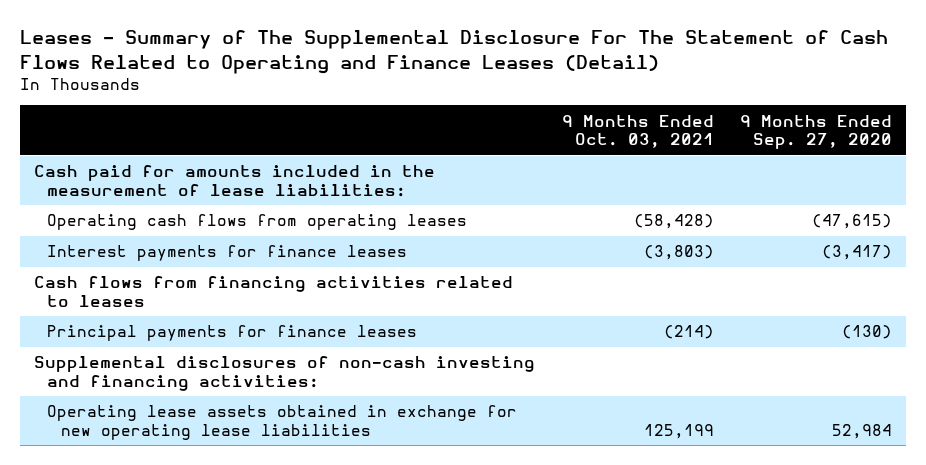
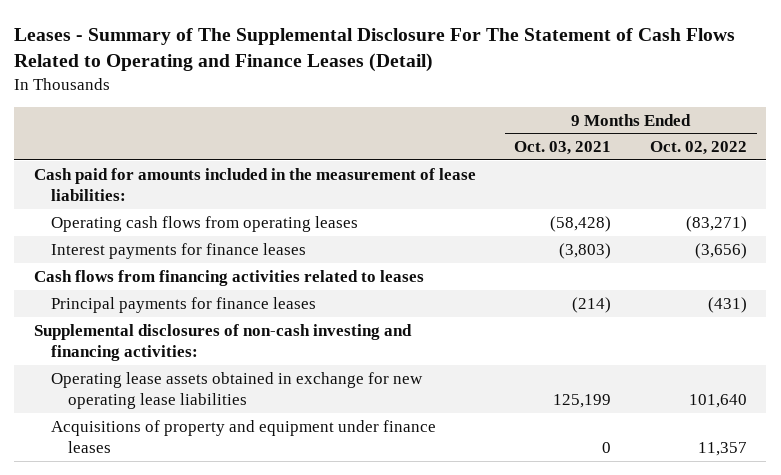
- | 9 Months Ended Oct. 03, 2021 | 9 Months Ended Sep. 27, 2020
+ | 9 Months Ended Oct. 03, 2021 | 9 Months Ended Oct. 02, 2022
+ Acquisitions of property and equipment under finance leases | 0 | 11,357

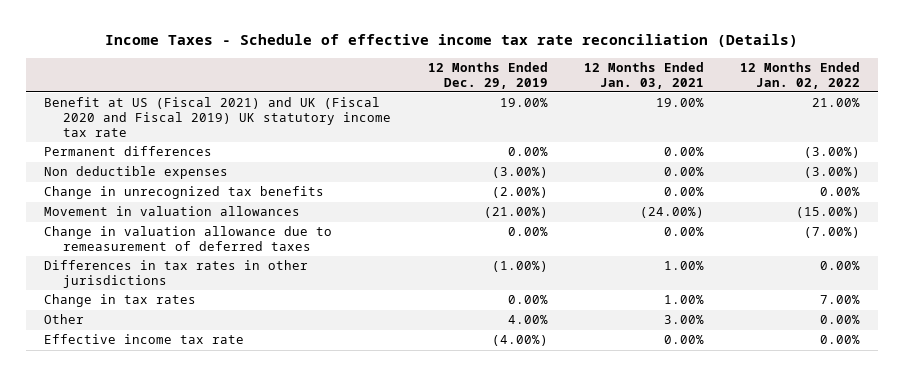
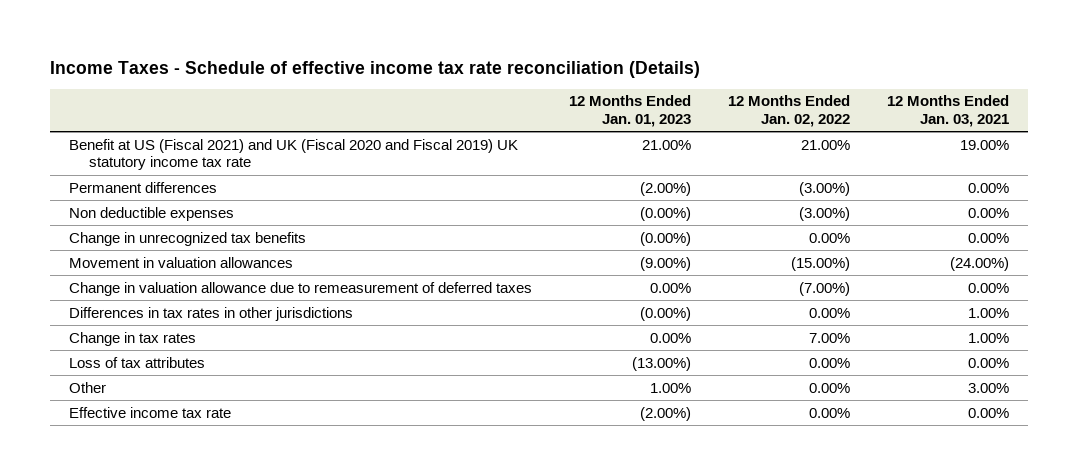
- | 12 Months Ended Dec. 29, 2019 | 12 Months Ended Jan. 03, 2021 | 12 Months Ended Jan. 02, 2022
+ | 12 Months Ended Jan. 01, 2023 | 12 Months Ended Jan. 02, 2022 | 12 Months Ended Jan. 03, 2021
+ Loss of tax attributes | (13.00%) | 0.00% | 0.00%

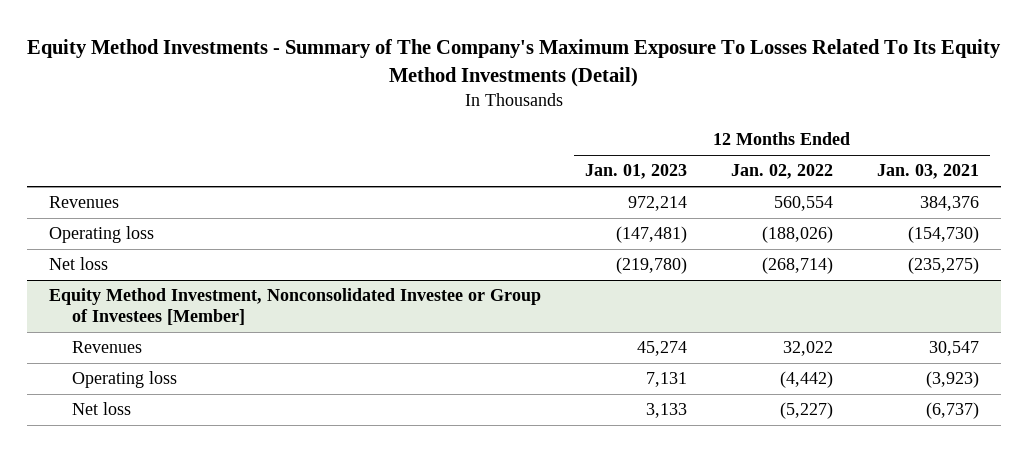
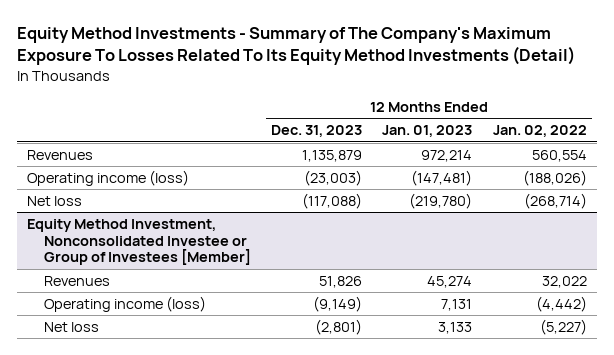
- | 12 Months Ended Jan. 01, 2023 | 12 Months Ended Jan. 02, 2022 | 12 Months Ended Jan. 03, 2021
+ | 12 Months Ended Dec. 31, 2023 | 12 Months Ended Jan. 01, 2023 | 12 Months Ended Jan. 02, 2022
- Operating loss | (147,481) | (188,026) | (154,730)
+ Operating income (loss) | (23,003) | (147,481) | (188,026)
@ Equity Method Investment, Nonconsolidated Investee or Group of Investees [Member]
- Operating loss | 7,131 | (4,442) | (3,923)
+ Operating income (loss) | (9,149) | 7,131 | (4,442)

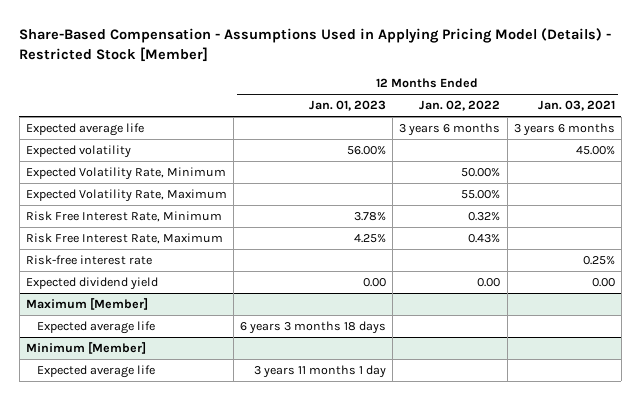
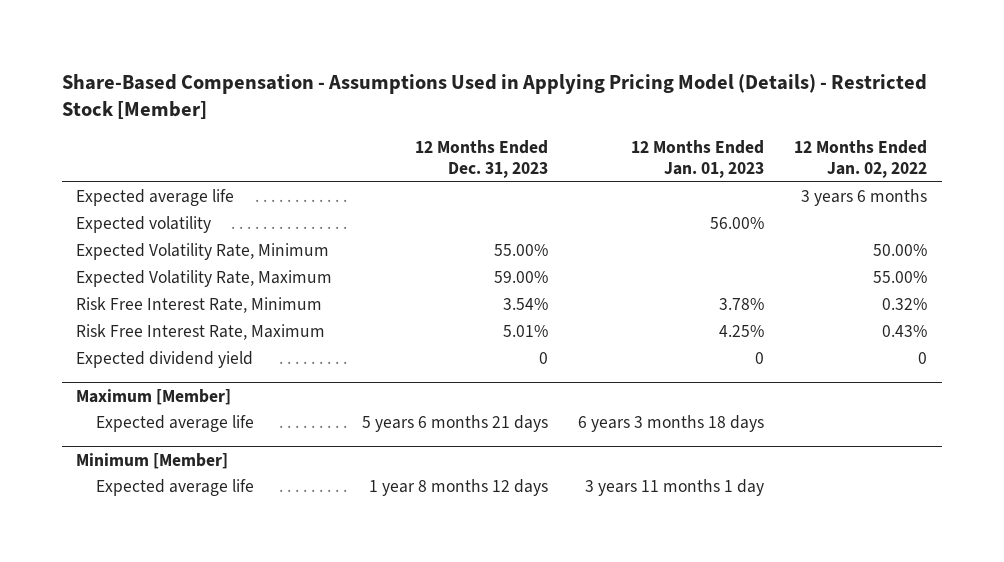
- | 12 Months Ended Jan. 01, 2023 | 12 Months Ended Jan. 02, 2022 | 12 Months Ended Jan. 03, 2021
+ | 12 Months Ended Dec. 31, 2023 | 12 Months Ended Jan. 01, 2023 | 12 Months Ended Jan. 02, 2022
- Risk-free interest rate | | | 0.25%
- Expected dividend yield | 0.00 | 0.00 | 0.00
+ Expected dividend yield | 0 | 0 | 0

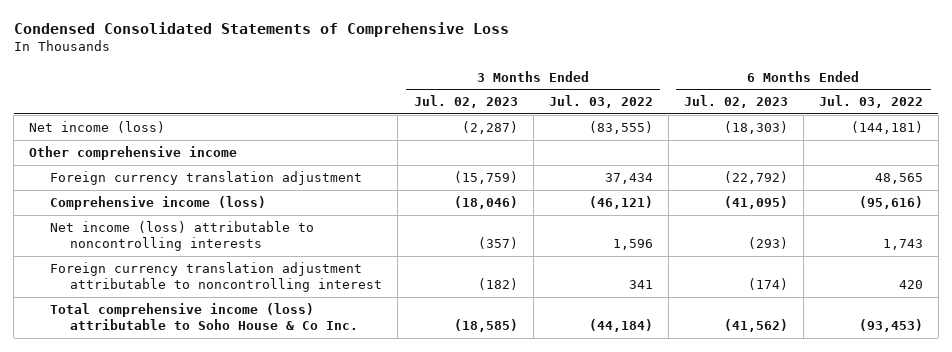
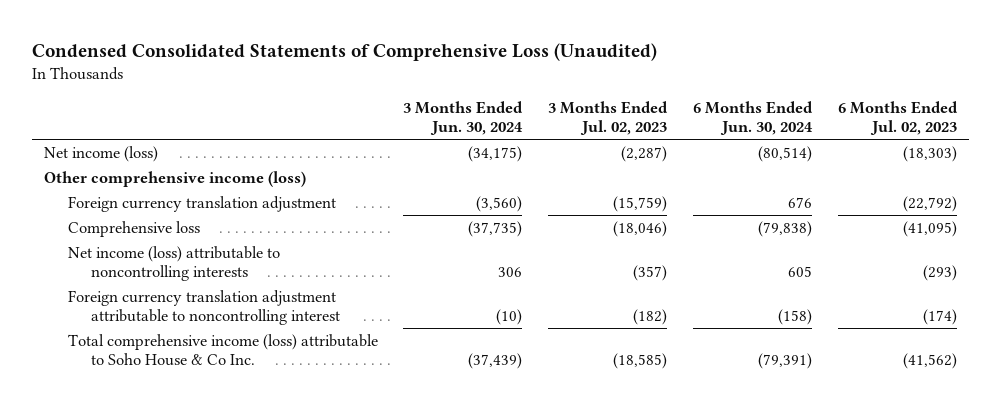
- Condensed Consolidated Statements of Comprehensive Loss
+ Condensed Consolidated Statements of Comprehensive Loss (Unaudited)
- | 3 Months Ended Jul. 02, 2023 | 3 Months Ended Jul. 03, 2022 | 6 Months Ended Jul. 02, 2023 | 6 Months Ended Jul. 03, 2022
+ | 3 Months Ended Jun. 30, 2024 | 3 Months Ended Jul. 02, 2023 | 6 Months Ended Jun. 30, 2024 | 6 Months Ended Jul. 02, 2023
- Other comprehensive income
+ Other comprehensive income (loss)
- Comprehensive income (loss) | (18,046) | (46,121) | (41,095) | (95,616)
+ Comprehensive loss | (37,735) | (18,046) | (79,838) | (41,095)

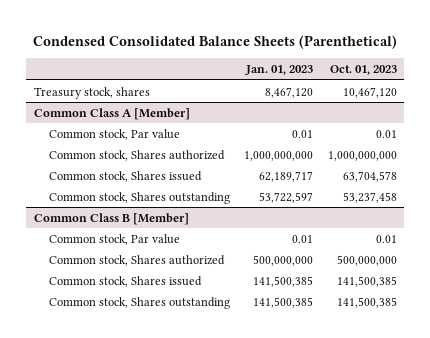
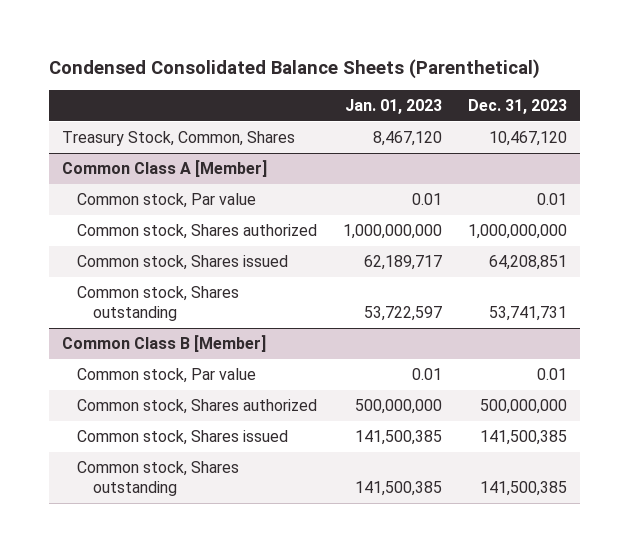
- | Jan. 01, 2023 | Oct. 01, 2023
+ | Jan. 01, 2023 | Dec. 31, 2023
- Treasury stock, shares | 8,467,120 | 10,467,120
+ Treasury Stock, Common, Shares | 8,467,120 | 10,467,120

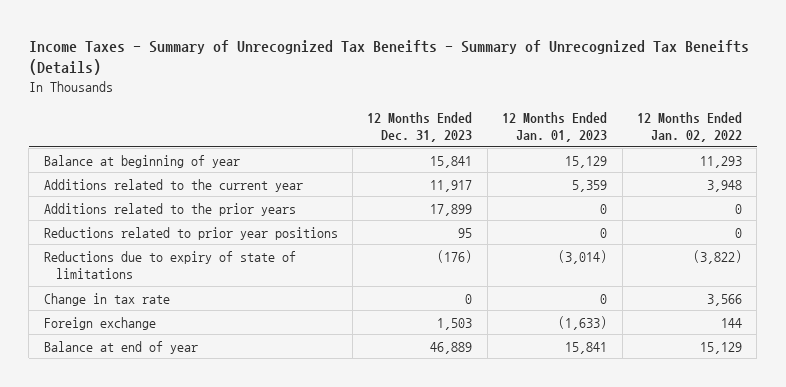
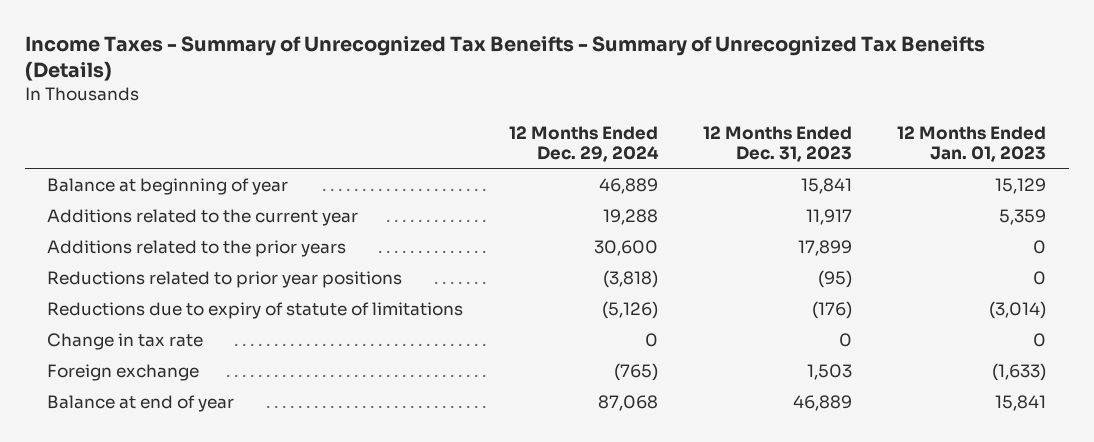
- | 12 Months Ended Dec. 31, 2023 | 12 Months Ended Jan. 01, 2023 | 12 Months Ended Jan. 02, 2022
+ | 12 Months Ended Dec. 29, 2024 | 12 Months Ended Dec. 31, 2023 | 12 Months Ended Jan. 01, 2023
- Reductions related to prior year positions | 95 | 0 | 0
- Reductions due to expiry of state of limitations | (176) | (3,014) | (3,822)
+ Reductions related to prior year positions | (3,818) | (95) | 0
+ Reductions due to expiry of statute of limitations | (5,126) | (176) | (3,014)

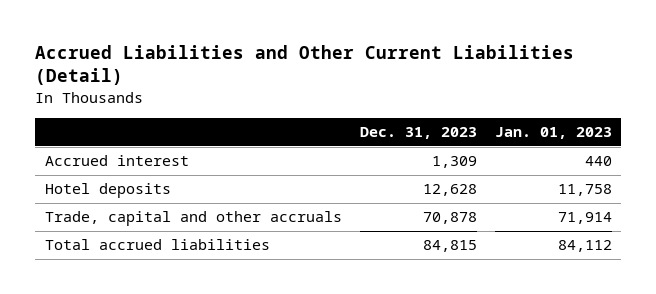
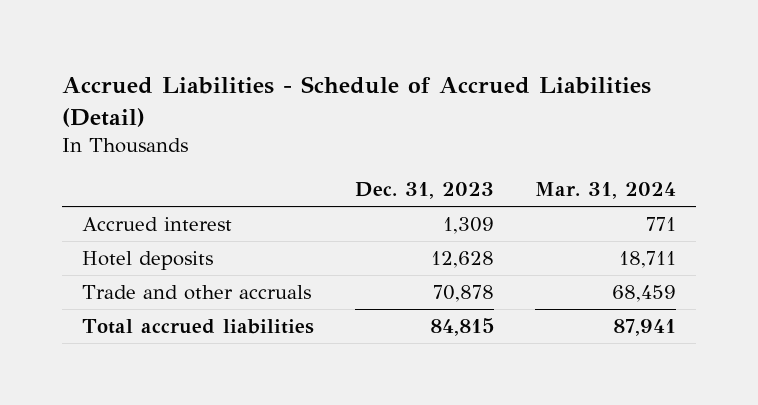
- Accrued Liabilities and Other Current Liabilities (Detail)
+ Accrued Liabilities - Schedule of Accrued Liabilities (Detail)
- | Dec. 31, 2023 | Jan. 01, 2023
+ | Dec. 31, 2023 | Mar. 31, 2024
- Trade, capital and other accruals | 70,878 | 71,914
+ Trade and other accruals | 70,878 | 68,459

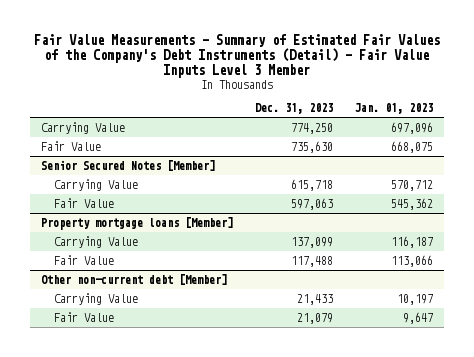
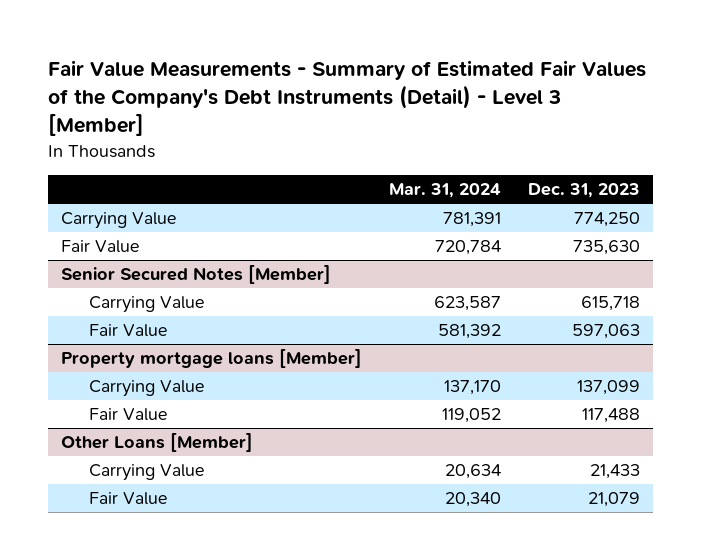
- Fair Value Measurements - Summary of Estimated Fair Values of the Company's Debt Instruments (Detail) - Fair Value Inputs Level 3 Member
+ Fair Value Measurements - Summary of Estimated Fair Values of the Company's Debt Instruments (Detail) - Level 3 [Member]
- | Dec. 31, 2023 | Jan. 01, 2023
+ | Mar. 31, 2024 | Dec. 31, 2023
- Other non-current debt [Member]
+ Other Loans [Member]

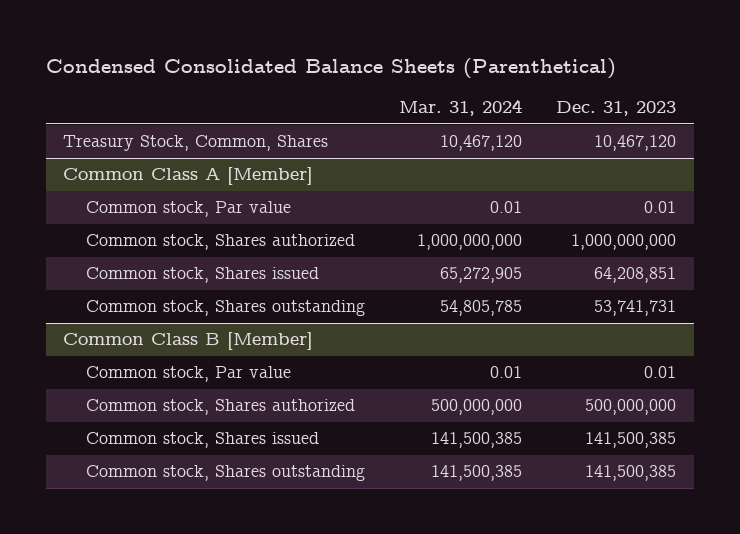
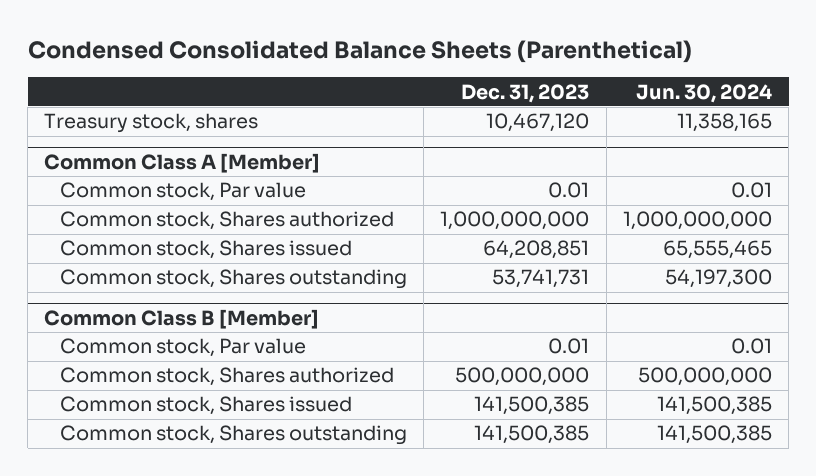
- | Mar. 31, 2024 | Dec. 31, 2023
+ | Dec. 31, 2023 | Jun. 30, 2024
- Treasury Stock, Common, Shares | 10,467,120 | 10,467,120
+ Treasury stock, shares | 10,467,120 | 11,358,165

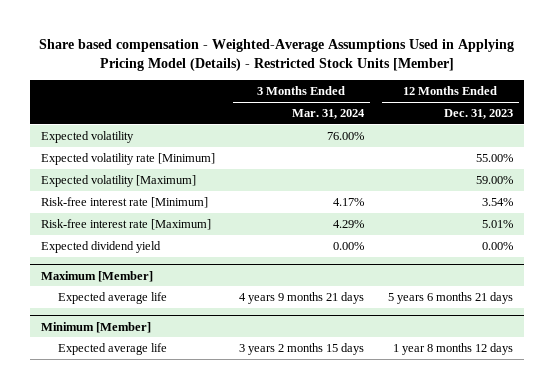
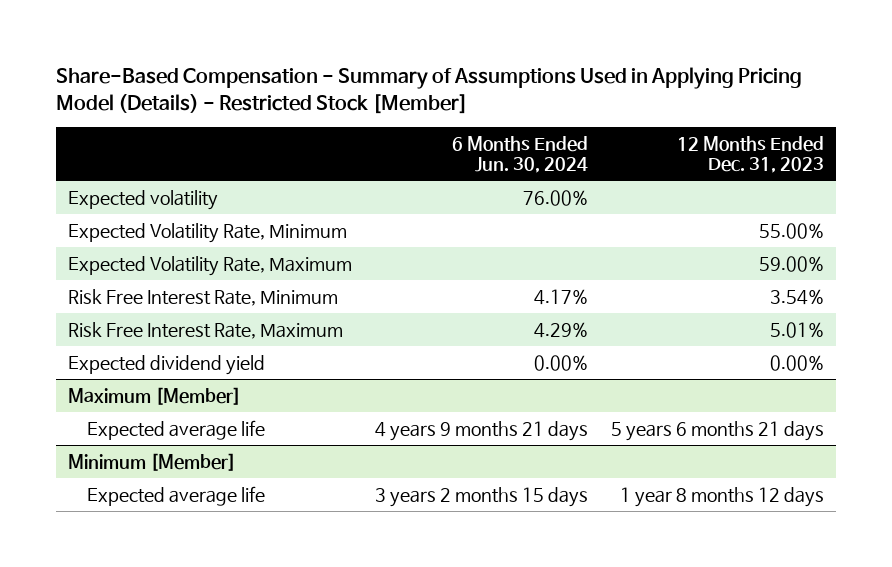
- Share based compensation - Weighted-Average Assumptions Used in Applying Pricing Model (Details) - Restricted Stock Units [Member]
+ Share-Based Compensation - Summary of Assumptions Used in Applying Pricing Model (Details) - Restricted Stock [Member]
- | 3 Months Ended Mar. 31, 2024 | 12 Months Ended Dec. 31, 2023
+ | 6 Months Ended Jun. 30, 2024 | 12 Months Ended Dec. 31, 2023
- Expected volatility rate [Minimum] | | 55.00%
- Expected volatility [Maximum] | | 59.00%
- Risk-free interest rate [Minimum] | 4.17% | 3.54%
- Risk-free interest rate [Maximum] | 4.29% | 5.01%
+ Expected Volatility Rate, Minimum | | 55.00%
+ Expected Volatility Rate, Maximum | | 59.00%
+ Risk Free Interest Rate, Minimum | 4.17% | 3.54%
+ Risk Free Interest Rate, Maximum | 4.29% | 5.01%

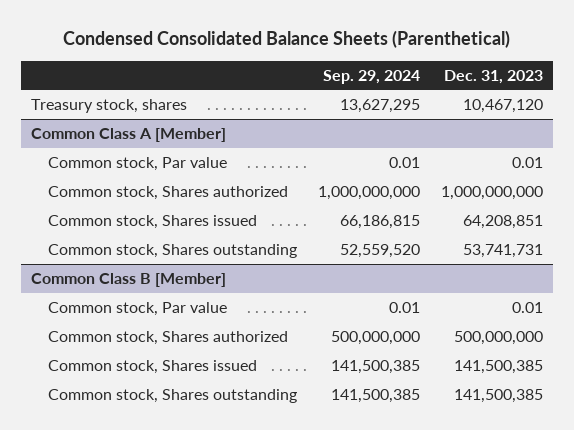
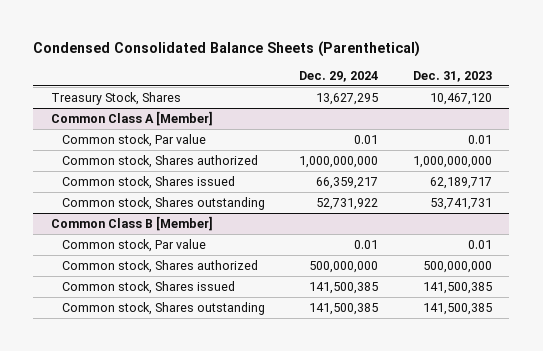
- | Sep. 29, 2024 | Dec. 31, 2023
+ | Dec. 29, 2024 | Dec. 31, 2023
- Treasury stock, shares | 13,627,295 | 10,467,120
+ Treasury Stock, Shares | 13,627,295 | 10,467,120
@ Common Class A [Member]
- Common stock, Shares issued | 66,186,815 | 64,208,851
+ Common stock, Shares issued | 66,359,217 | 62,189,717

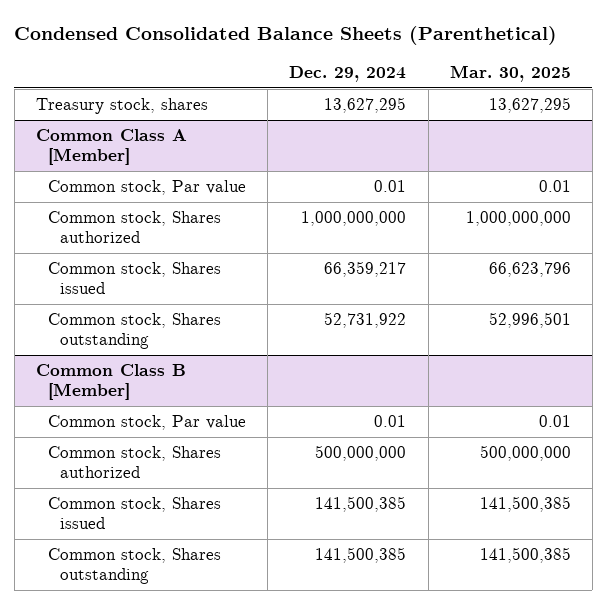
- | Dec. 29, 2024 | Dec. 31, 2023
+ | Dec. 29, 2024 | Mar. 30, 2025
- Treasury Stock, Shares | 13,627,295 | 10,467,120
+ Treasury stock, shares | 13,627,295 | 13,627,295

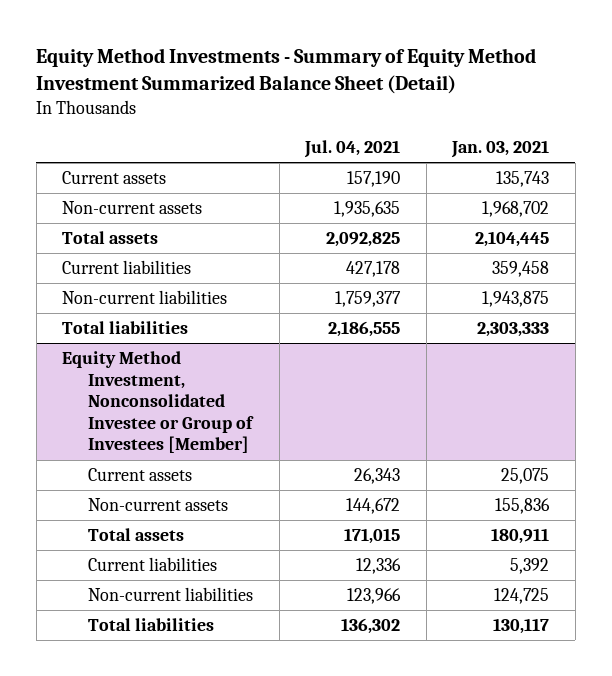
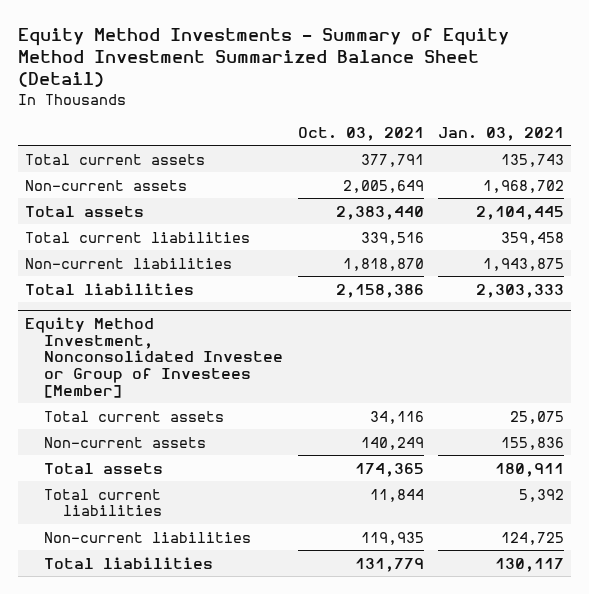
- | Jul. 04, 2021 | Jan. 03, 2021
+ | Oct. 03, 2021 | Jan. 03, 2021
- Current assets | 157,190 | 135,743
+ Total current assets | 377,791 | 135,743
- Current liabilities | 427,178 | 359,458
+ Total current liabilities | 339,516 | 359,458
@ Equity Method Investment, Nonconsolidated Investee or Group of Investees [Member]
- Current assets | 26,343 | 25,075
+ Total current assets | 34,116 | 25,075
- Current liabilities | 12,336 | 5,392
+ Total current liabilities | 11,844 | 5,392

